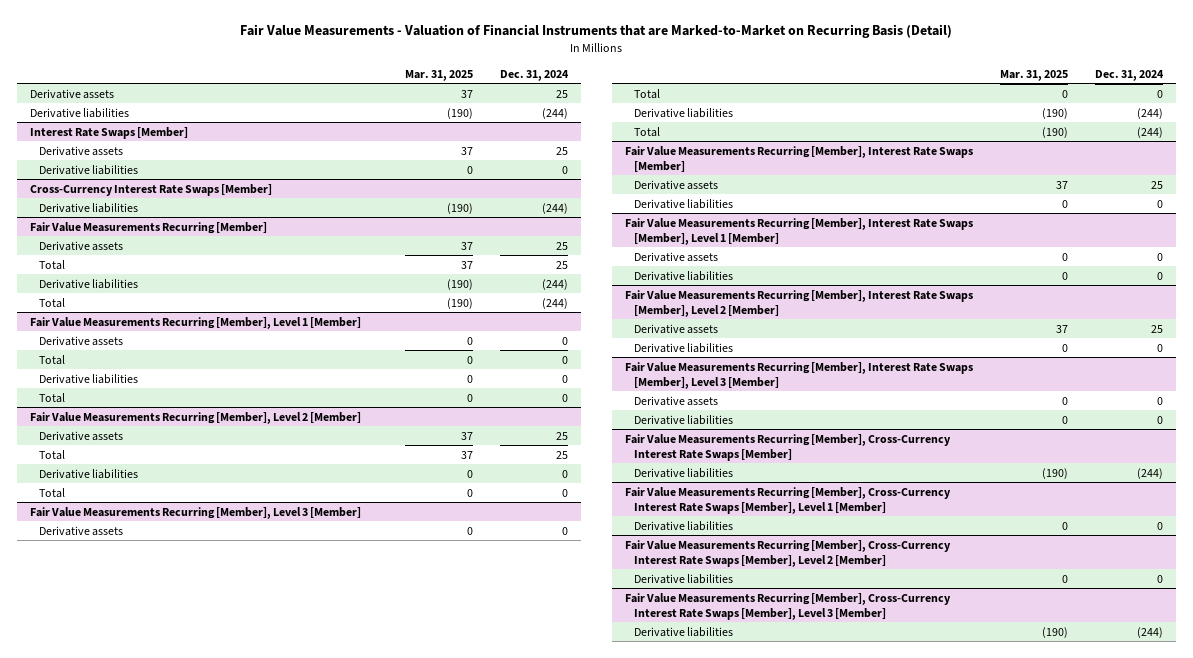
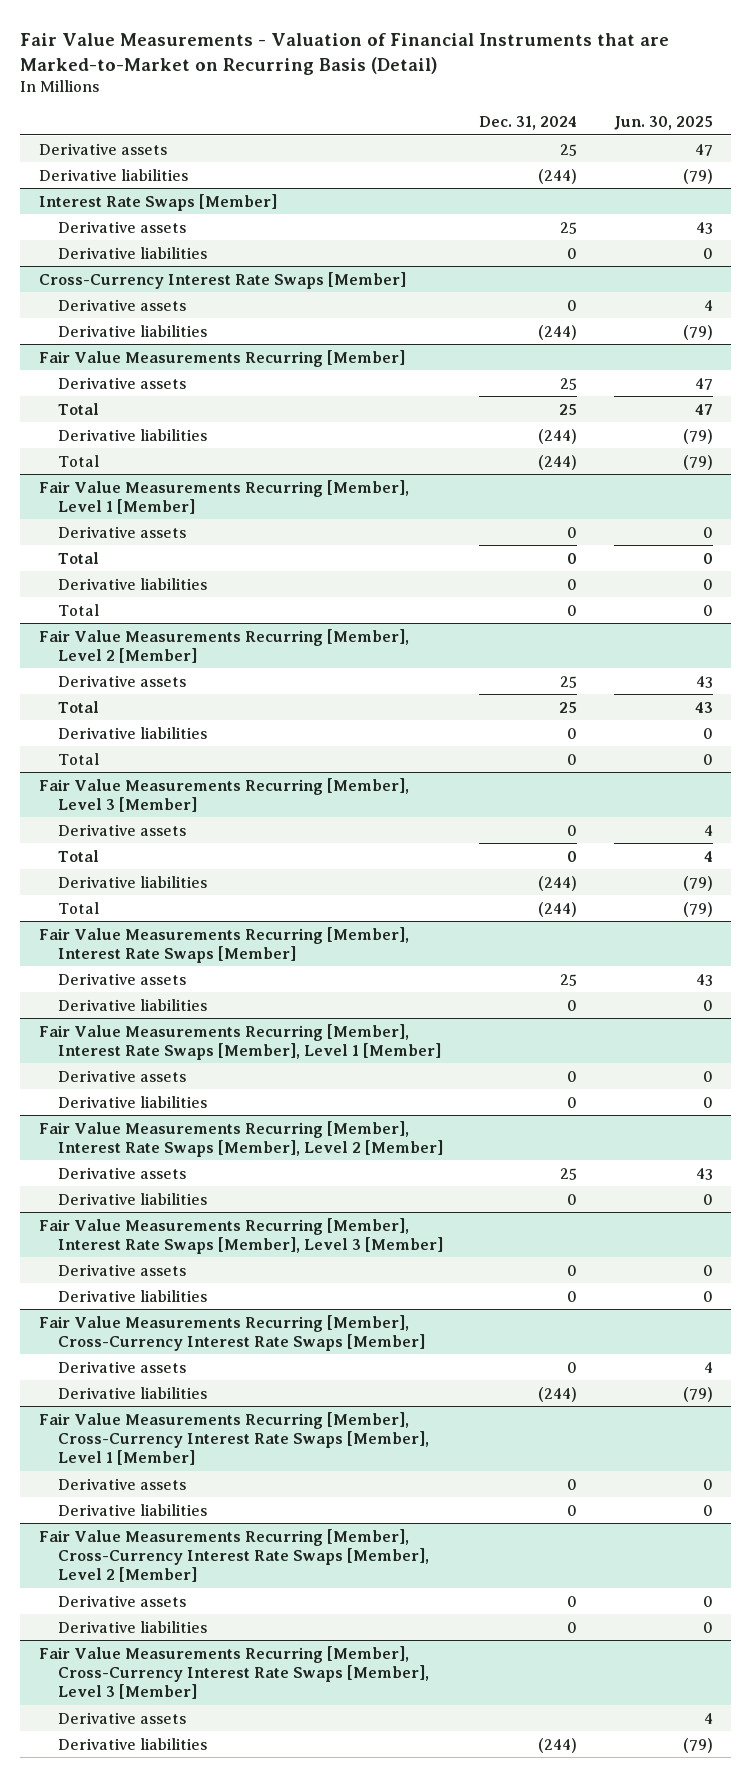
- | Mar. 31, 2025 | Dec. 31, 2024
+ | Dec. 31, 2024 | Jun. 30, 2025
@ Cross-Currency Interest Rate Swaps [Member]
+ Derivative assets | 0 | 4
@ Fair Value Measurements Recurring [Member], Cross-Currency Interest Rate Swaps [Member]
+ Derivative assets | 0 | 4
@ Fair Value Measurements Recurring [Member], Cross-Currency Interest Rate Swaps [Member], Level 1 [Member]
+ Derivative assets | 0 | 0
@ Fair Value Measurements Recurring [Member], Cross-Currency Interest Rate Swaps [Member], Level 2 [Member]
+ Derivative assets | 0 | 0
@ Fair Value Measurements Recurring [Member], Cross-Currency Interest Rate Swaps [Member], Level 3 [Member]
+ Derivative assets | | 4

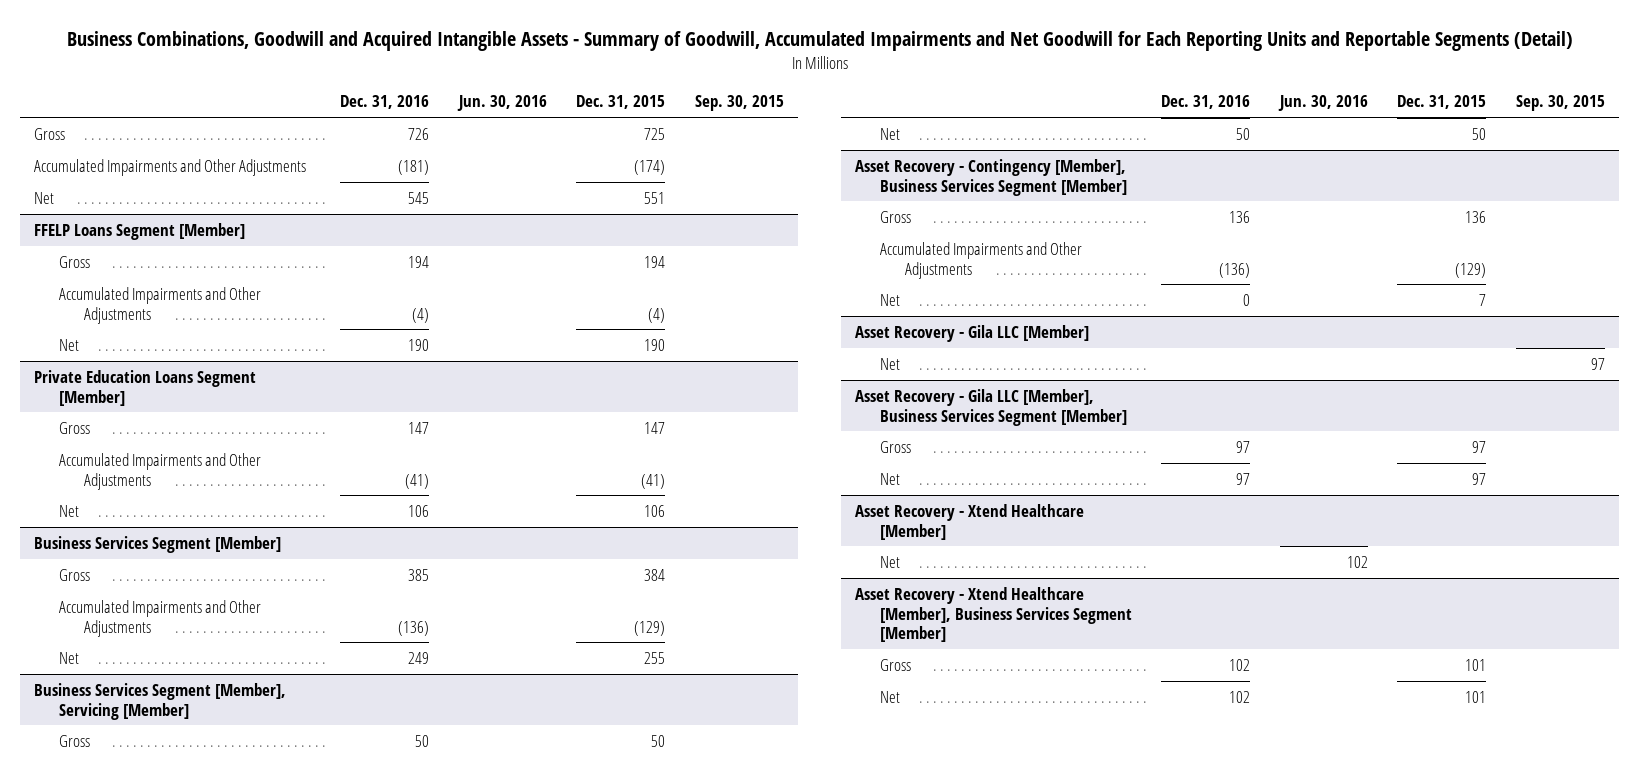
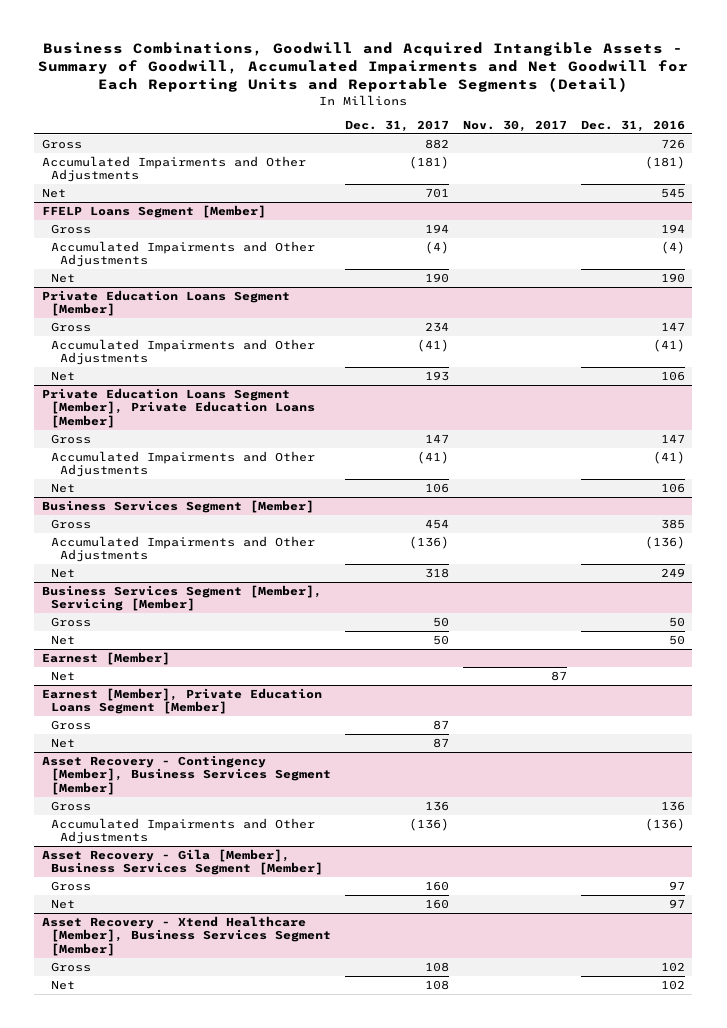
- | Dec. 31, 2016 | Jun. 30, 2016 | Dec. 31, 2015 | Sep. 30, 2015
+ | Dec. 31, 2017 | Nov. 30, 2017 | Dec. 31, 2016
+ Private Education Loans Segment [Member], Private Education Loans [Member]
+ Gross | 147 | | 147
+ Accumulated Impairments and Other Adjustments | (41) | | (41)
+ Net | 106 | | 106
+ Earnest [Member]
+ Net | | 87 |
+ Earnest [Member], Private Education Loans Segment [Member]
+ Gross | 87 | |
+ Net | 87 | |
@ Asset Recovery - Contingency [Member], Business Services Segment [Member]
- Net | 0 | | 7 |
- Asset Recovery - Gila LLC [Member]
- Net | | | | 97
- Asset Recovery - Gila LLC [Member], Business Services Segment [Member]
+ Asset Recovery - Gila [Member], Business Services Segment [Member]
- Asset Recovery - Xtend Healthcare [Member]
- Net | | 102 | |

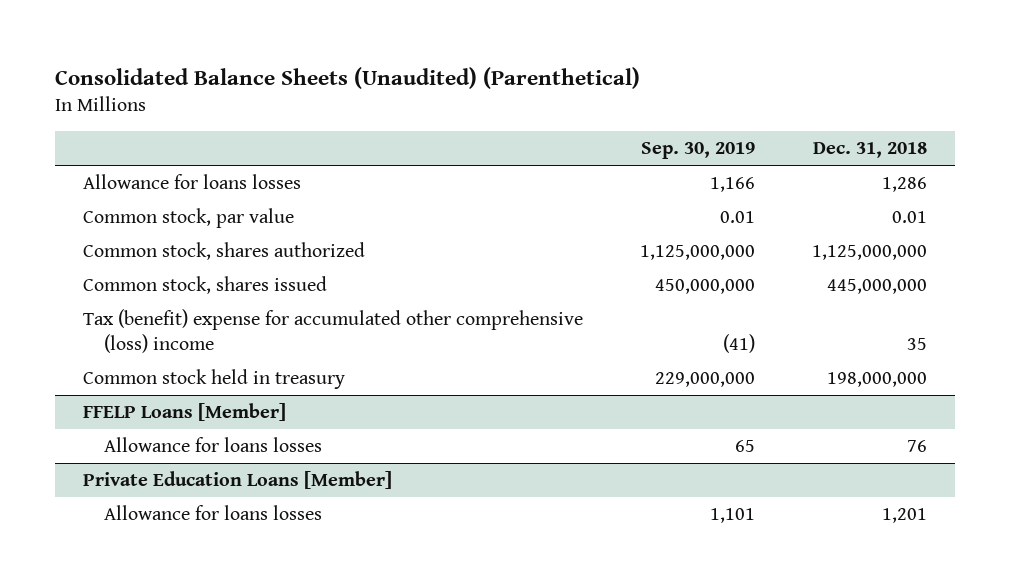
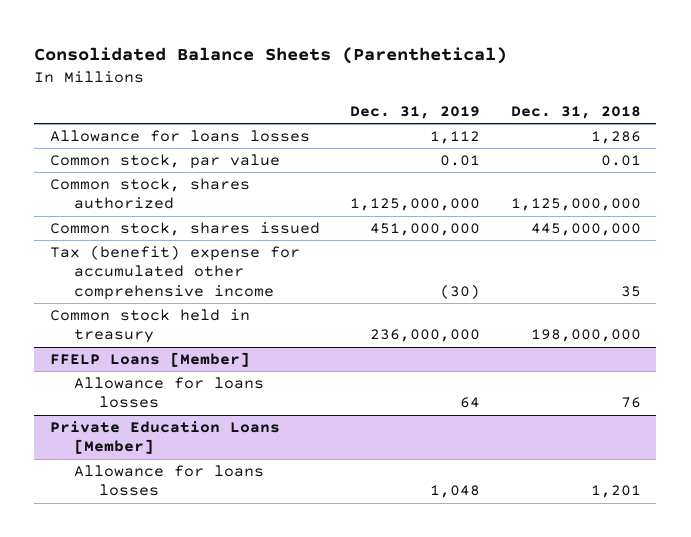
- Consolidated Balance Sheets (Unaudited) (Parenthetical)
+ Consolidated Balance Sheets (Parenthetical)
- | Sep. 30, 2019 | Dec. 31, 2018
+ | Dec. 31, 2019 | Dec. 31, 2018
- Tax (benefit) expense for accumulated other comprehensive (loss) income | (41) | 35
+ Tax (benefit) expense for accumulated other comprehensive income | (30) | 35

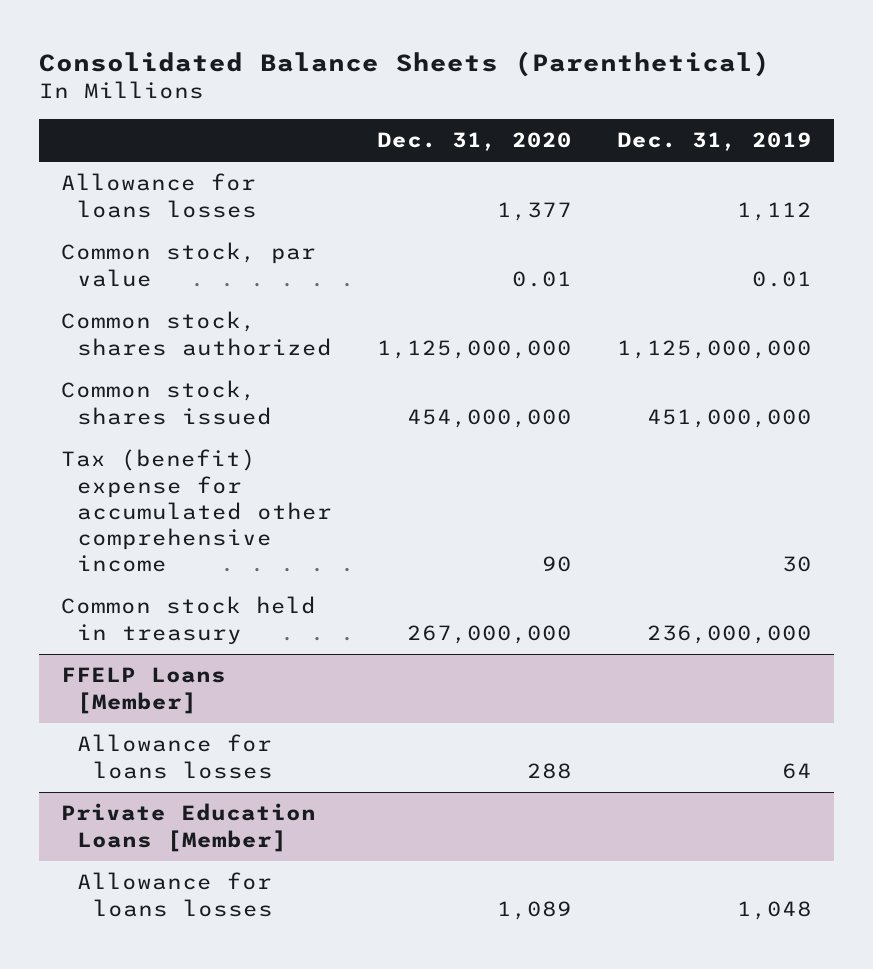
- | Dec. 31, 2019 | Dec. 31, 2018
+ | Dec. 31, 2020 | Dec. 31, 2019
- Tax (benefit) expense for accumulated other comprehensive income | (30) | 35
+ Tax (benefit) expense for accumulated other comprehensive income | 90 | 30

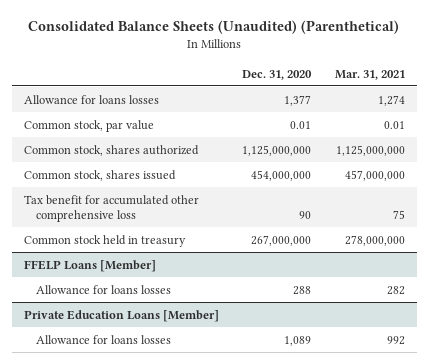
- Consolidated Balance Sheets (Parenthetical)
+ Consolidated Balance Sheets (Unaudited) (Parenthetical)
- | Dec. 31, 2020 | Dec. 31, 2019
+ | Dec. 31, 2020 | Mar. 31, 2021
- Tax (benefit) expense for accumulated other comprehensive income | 90 | 30
+ Tax benefit for accumulated other comprehensive loss | 90 | 75

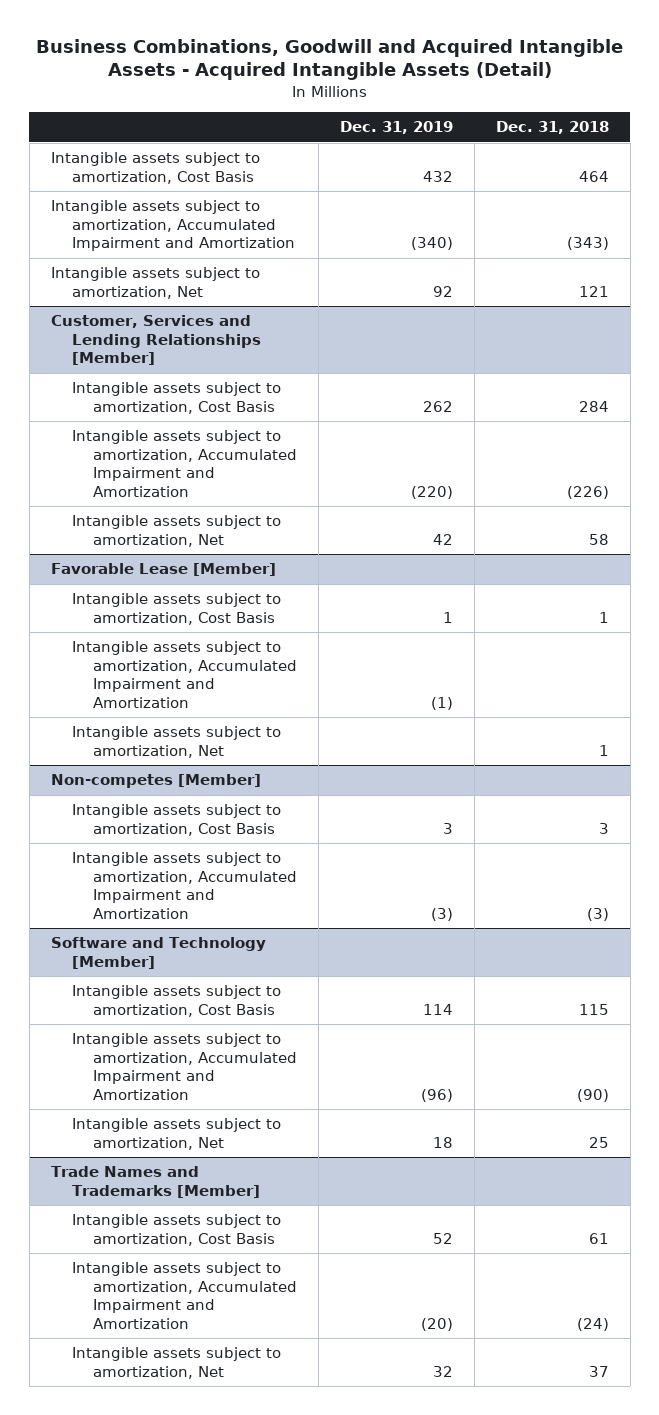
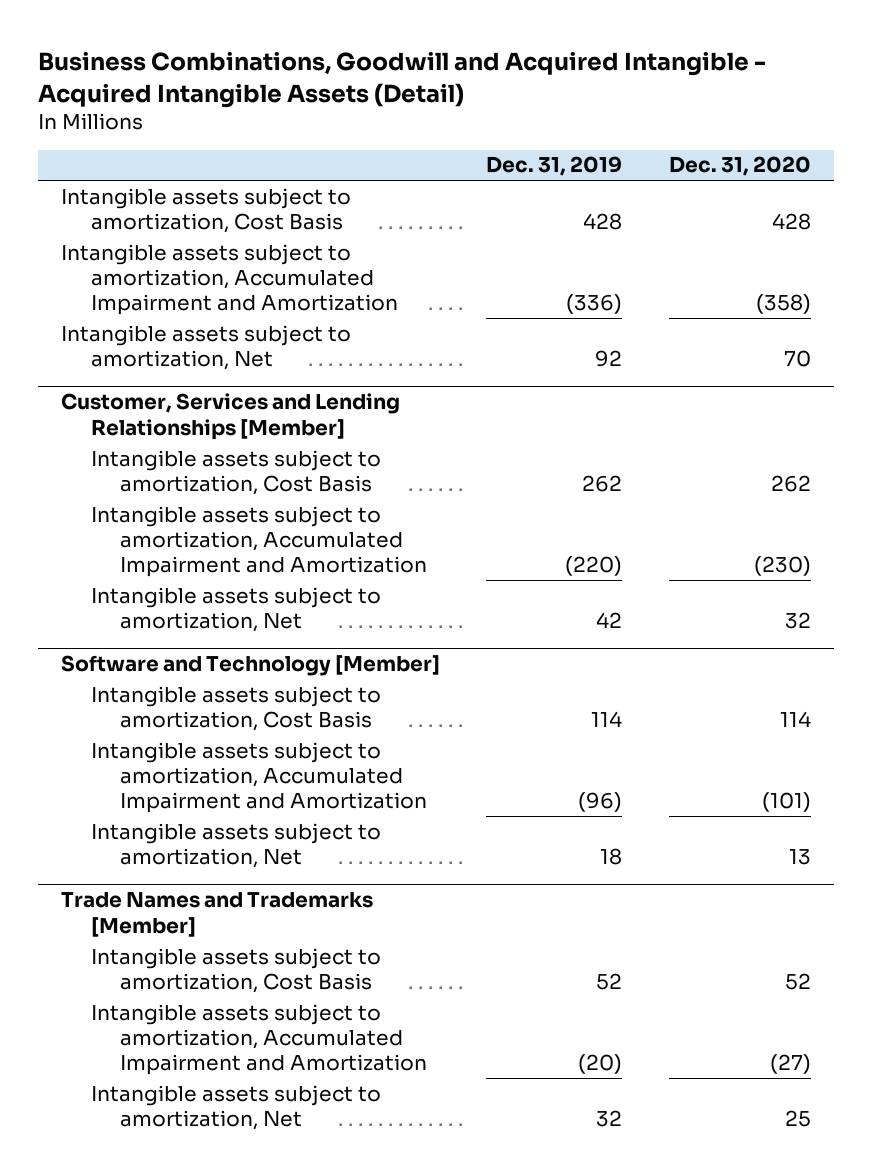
- Business Combinations, Goodwill and Acquired Intangible Assets - Acquired Intangible Assets (Detail)
+ Business Combinations, Goodwill and Acquired Intangible - Acquired Intangible Assets (Detail)
- | Dec. 31, 2019 | Dec. 31, 2018
+ | Dec. 31, 2019 | Dec. 31, 2020
- Intangible assets subject to amortization, Cost Basis | 432 | 464
- Intangible assets subject to amortization, Accumulated Impairment and Amortization | (340) | (343)
+ Intangible assets subject to amortization, Cost Basis | 428 | 428
+ Intangible assets subject to amortization, Accumulated Impairment and Amortization | (336) | (358)
- Favorable Lease [Member]
- Intangible assets subject to amortization, Cost Basis | 1 | 1
- Intangible assets subject to amortization, Accumulated Impairment and Amortization | (1) |
- Intangible assets subject to amortization, Net | | 1
- Non-competes [Member]
- Intangible assets subject to amortization, Cost Basis | 3 | 3
- Intangible assets subject to amortization, Accumulated Impairment and Amortization | (3) | (3)

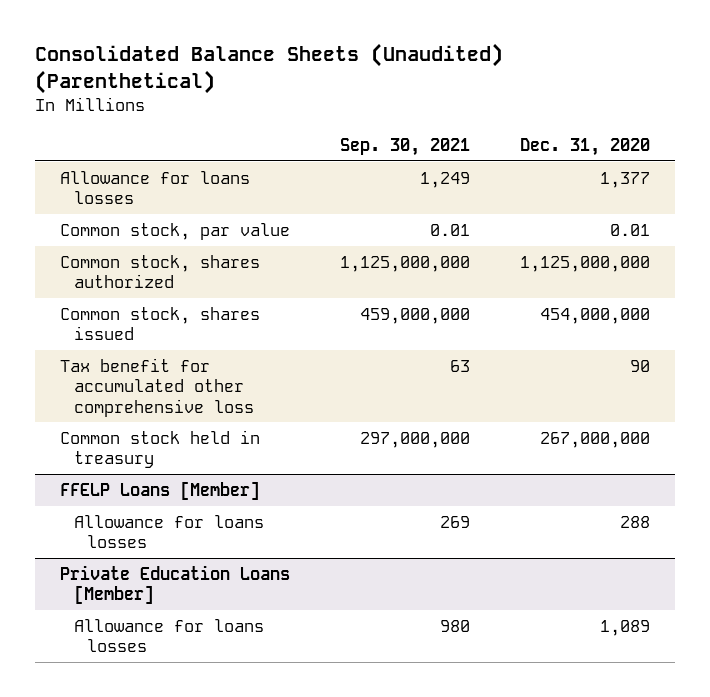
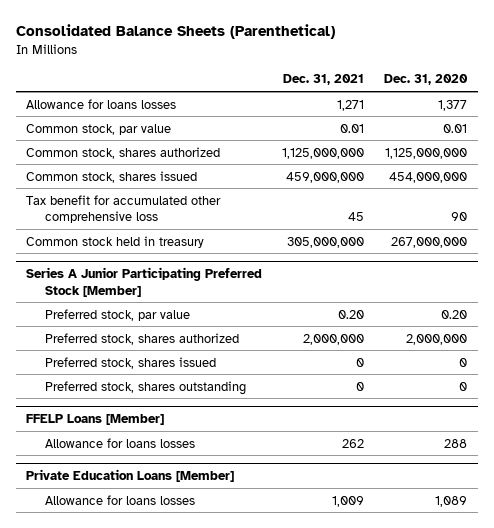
- Consolidated Balance Sheets (Unaudited) (Parenthetical)
+ Consolidated Balance Sheets (Parenthetical)
- | Sep. 30, 2021 | Dec. 31, 2020
+ | Dec. 31, 2021 | Dec. 31, 2020
+ Series A Junior Participating Preferred Stock [Member]
+ Preferred stock, par value | 0.20 | 0.20
+ Preferred stock, shares authorized | 2,000,000 | 2,000,000
+ Preferred stock, shares issued | 0 | 0
+ Preferred stock, shares outstanding | 0 | 0

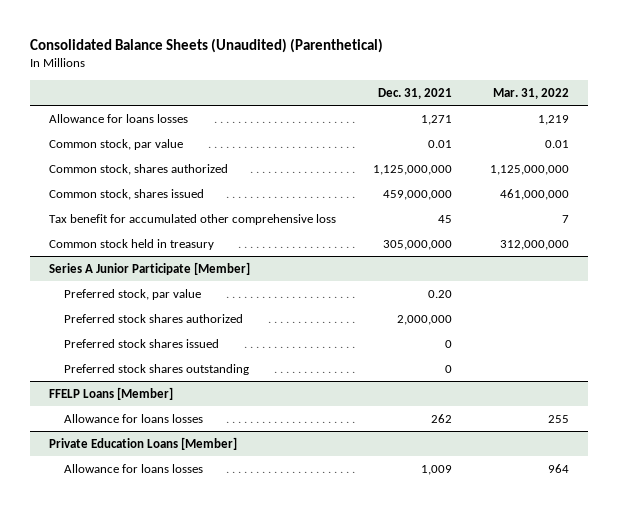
- Consolidated Balance Sheets (Parenthetical)
+ Consolidated Balance Sheets (Unaudited) (Parenthetical)
- | Dec. 31, 2021 | Dec. 31, 2020
+ | Dec. 31, 2021 | Mar. 31, 2022
- Series A Junior Participating Preferred Stock [Member]
+ Series A Junior Participate [Member]
- Preferred stock, shares authorized | 2,000,000 | 2,000,000
- Preferred stock, shares issued | 0 | 0
- Preferred stock, shares outstanding | 0 | 0
+ Preferred stock shares authorized | 2,000,000 |
+ Preferred stock shares issued | 0 |
+ Preferred stock shares outstanding | 0 |

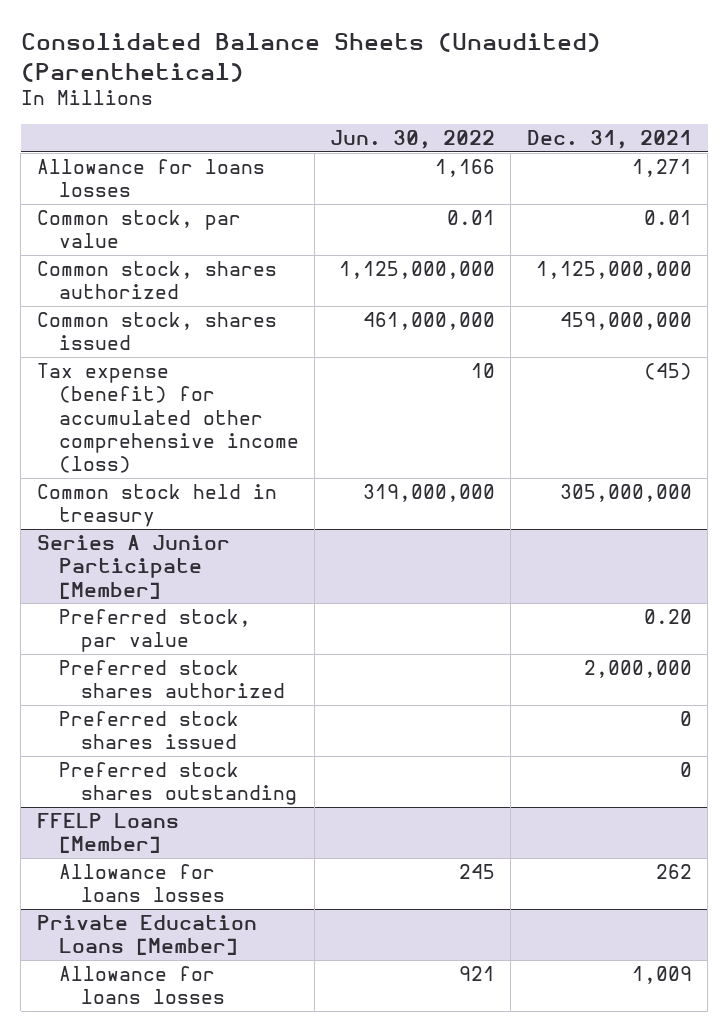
- | Dec. 31, 2021 | Mar. 31, 2022
+ | Jun. 30, 2022 | Dec. 31, 2021
- Tax benefit for accumulated other comprehensive loss | 45 | 7
+ Tax expense (benefit) for accumulated other comprehensive income (loss) | 10 | (45)

